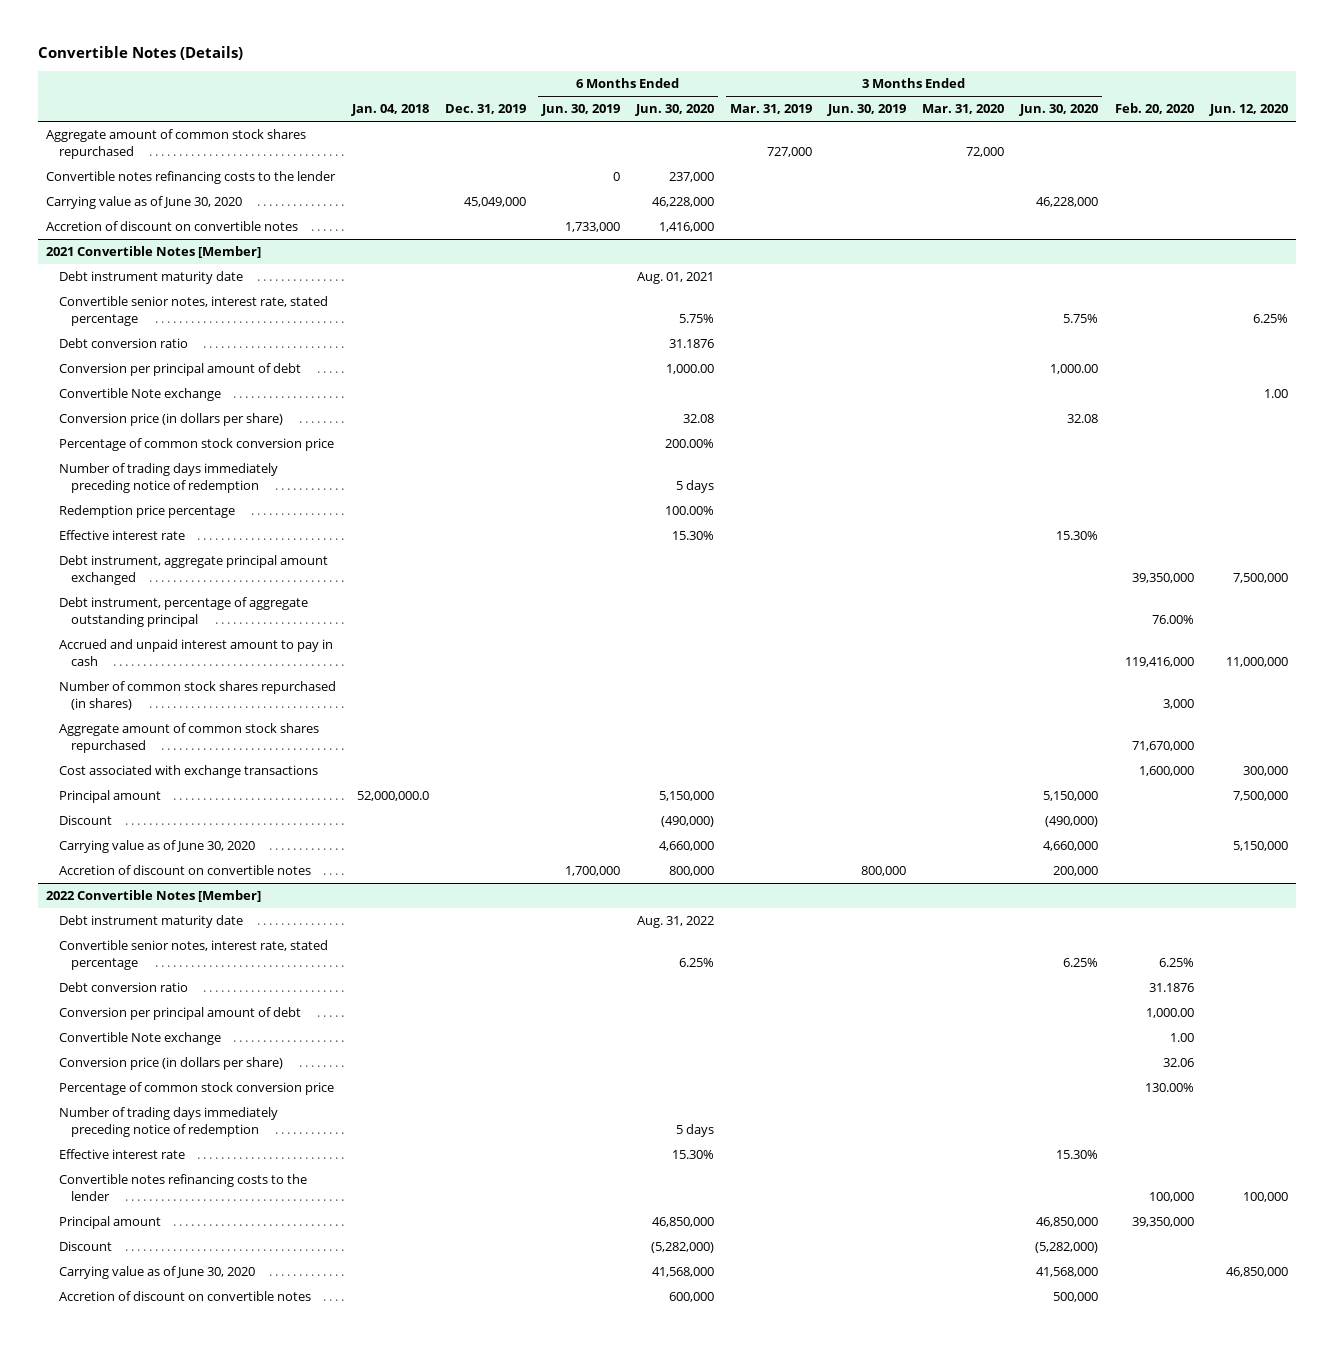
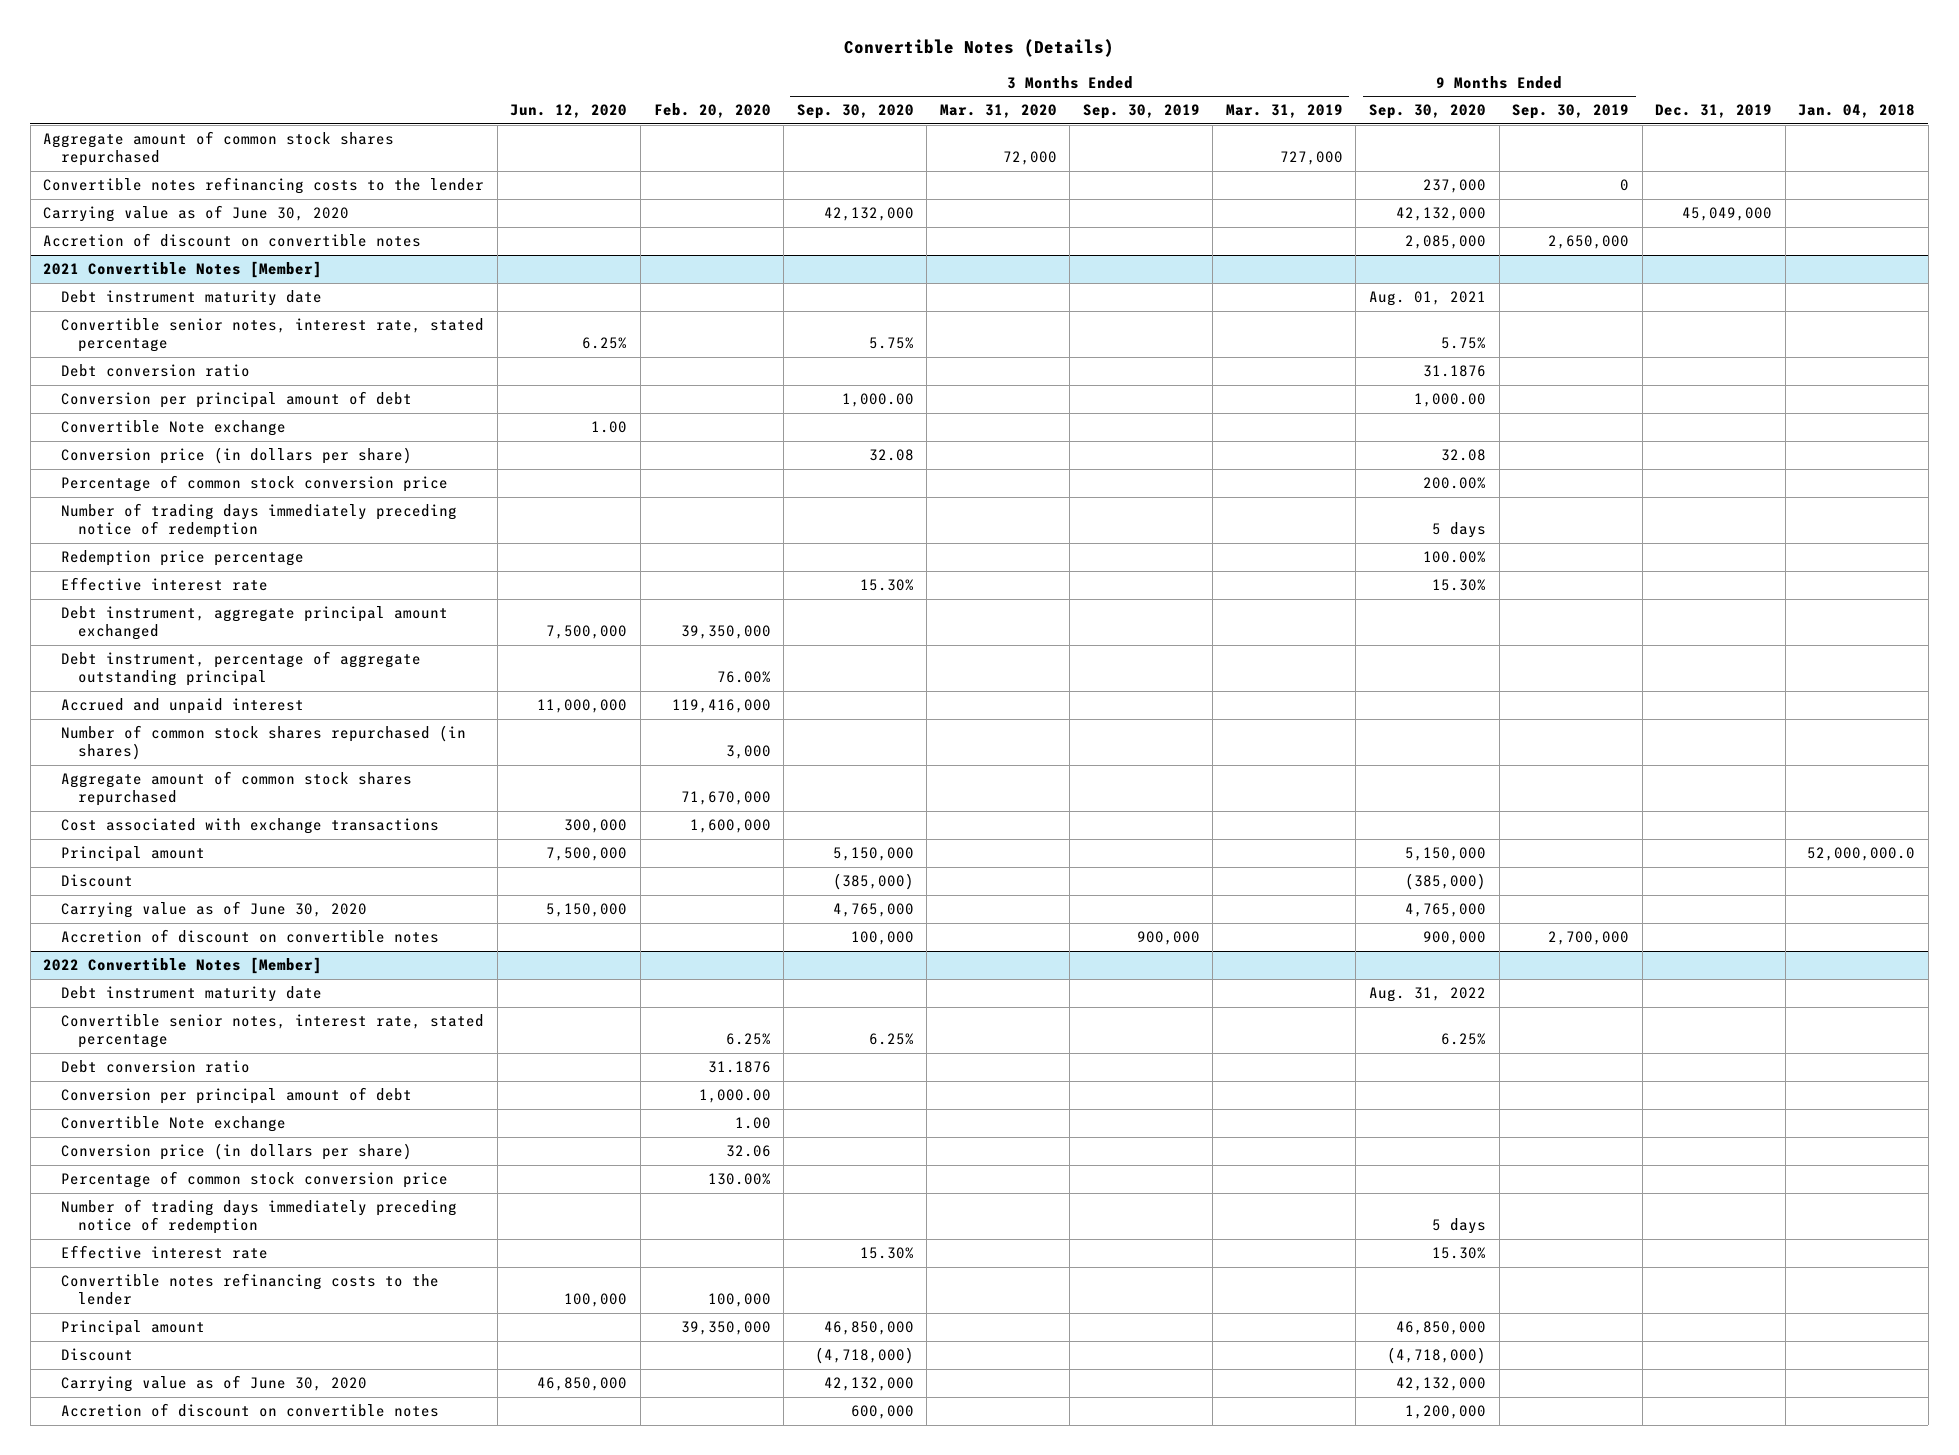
- | Jan. 04, 2018 | Dec. 31, 2019 | 6 Months Ended Jun. 30, 2019 | 6 Months Ended Jun. 30, 2020 | 3 Months Ended Mar. 31, 2019 | 3 Months Ended Jun. 30, 2019 | 3 Months Ended Mar. 31, 2020 | 3 Months Ended Jun. 30, 2020 | Feb. 20, 2020 | Jun. 12, 2020
+ | Jun. 12, 2020 | Feb. 20, 2020 | 3 Months Ended Sep. 30, 2020 | 3 Months Ended Mar. 31, 2020 | 3 Months Ended Sep. 30, 2019 | 3 Months Ended Mar. 31, 2019 | 9 Months Ended Sep. 30, 2020 | 9 Months Ended Sep. 30, 2019 | Dec. 31, 2019 | Jan. 04, 2018
@ 2021 Convertible Notes [Member]
- Accrued and unpaid interest amount to pay in cash | | | | | | | | | 119,416,000 | 11,000,000
+ Accrued and unpaid interest | 11,000,000 | 119,416,000 | | | | | | | |

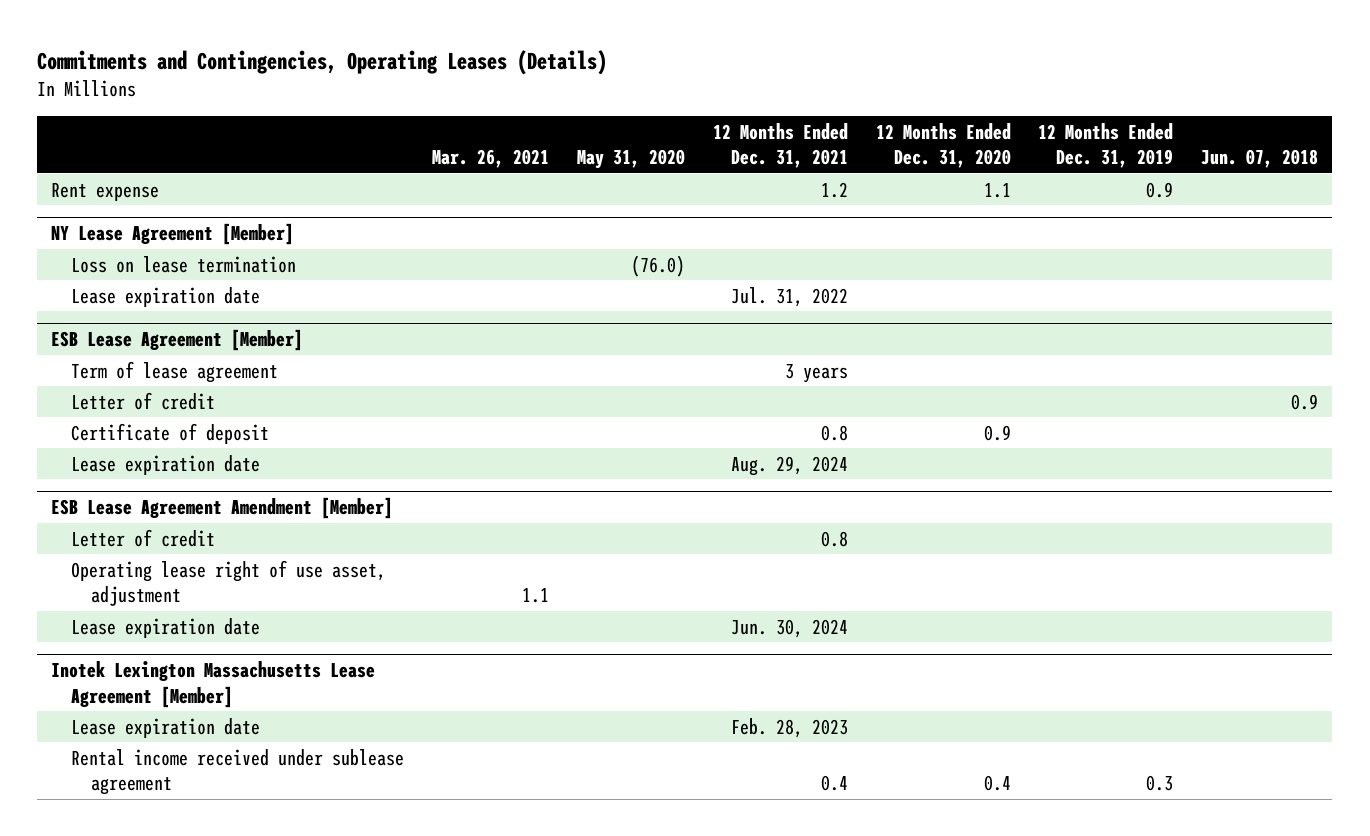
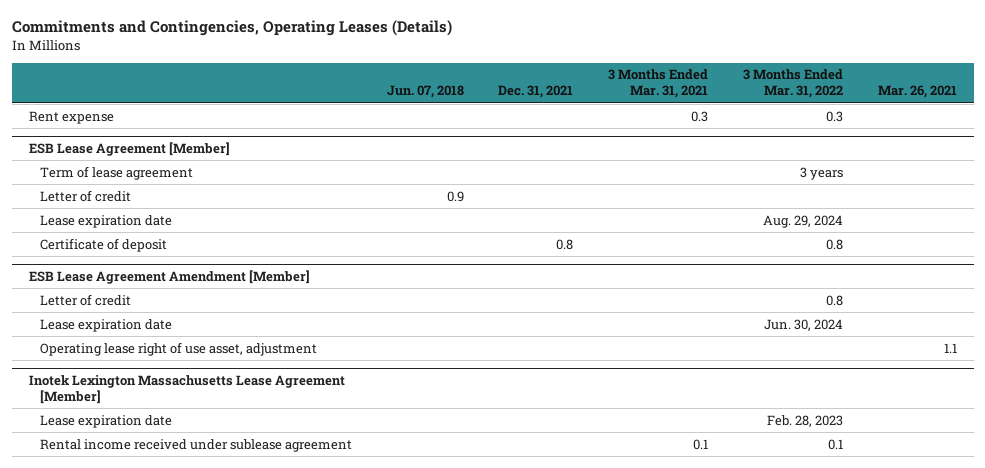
- | Mar. 26, 2021 | May 31, 2020 | 12 Months Ended Dec. 31, 2021 | 12 Months Ended Dec. 31, 2020 | 12 Months Ended Dec. 31, 2019 | Jun. 07, 2018
+ | Jun. 07, 2018 | Dec. 31, 2021 | 3 Months Ended Mar. 31, 2021 | 3 Months Ended Mar. 31, 2022 | Mar. 26, 2021
- NY Lease Agreement [Member]
- Loss on lease termination | | (76.0) | | | |
- Lease expiration date | | | Jul. 31, 2022 | | |
@ ESB Lease Agreement [Member]
moved down: Certificate of deposit | | 0.8 | | 0.8 |
@ ESB Lease Agreement Amendment [Member]
moved down: Operating lease right of use asset, adjustment | | | | | 1.1

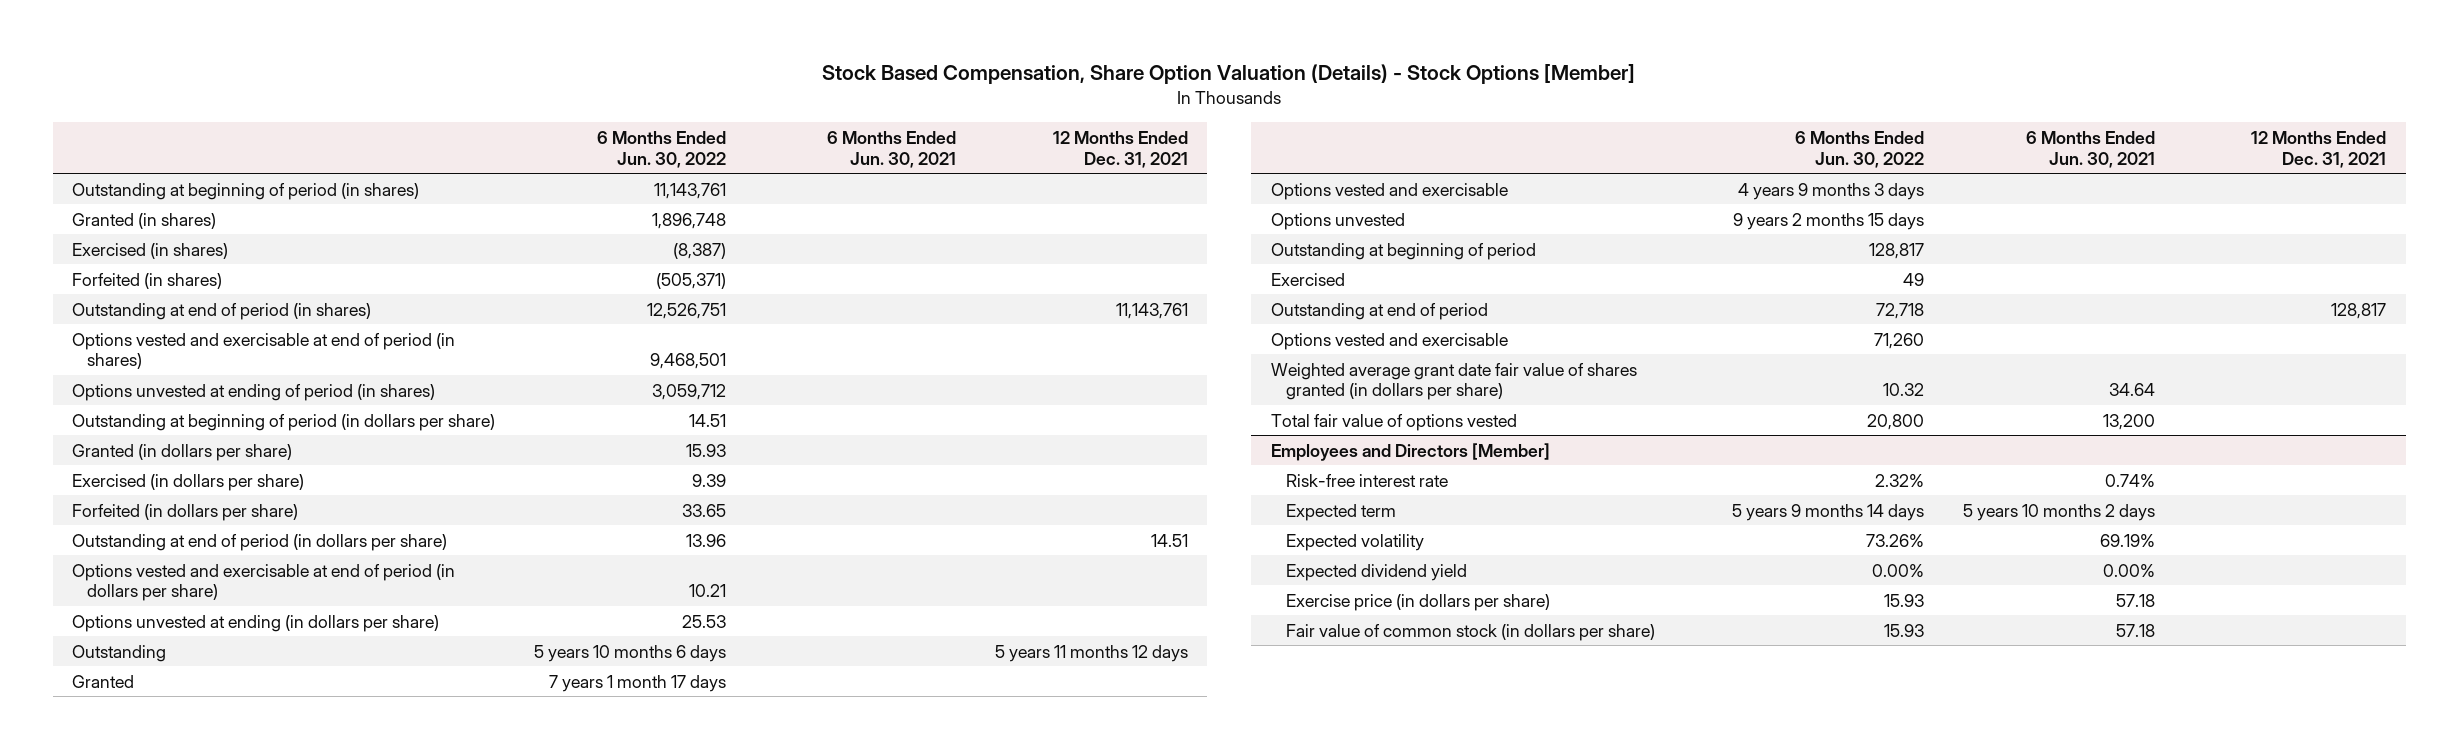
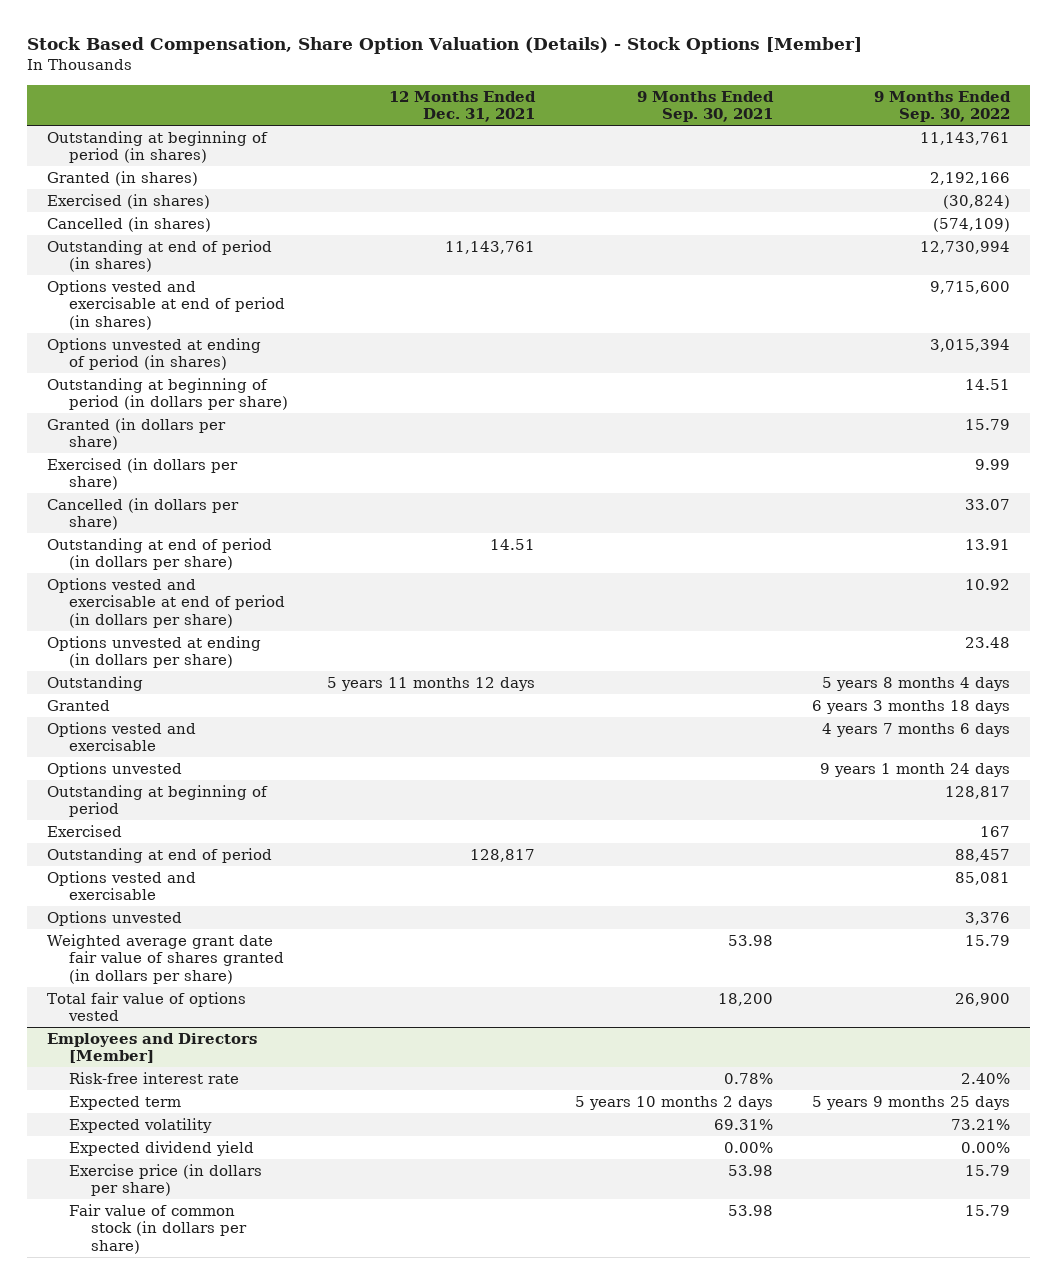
- | 6 Months Ended Jun. 30, 2022 | 6 Months Ended Jun. 30, 2021 | 12 Months Ended Dec. 31, 2021
+ | 12 Months Ended Dec. 31, 2021 | 9 Months Ended Sep. 30, 2021 | 9 Months Ended Sep. 30, 2022
- Forfeited (in shares) | (505,371) | |
+ Cancelled (in shares) | | | (574,109)
- Forfeited (in dollars per share) | 33.65 | |
+ Cancelled (in dollars per share) | | | 33.07
+ Options unvested | | | 3,376

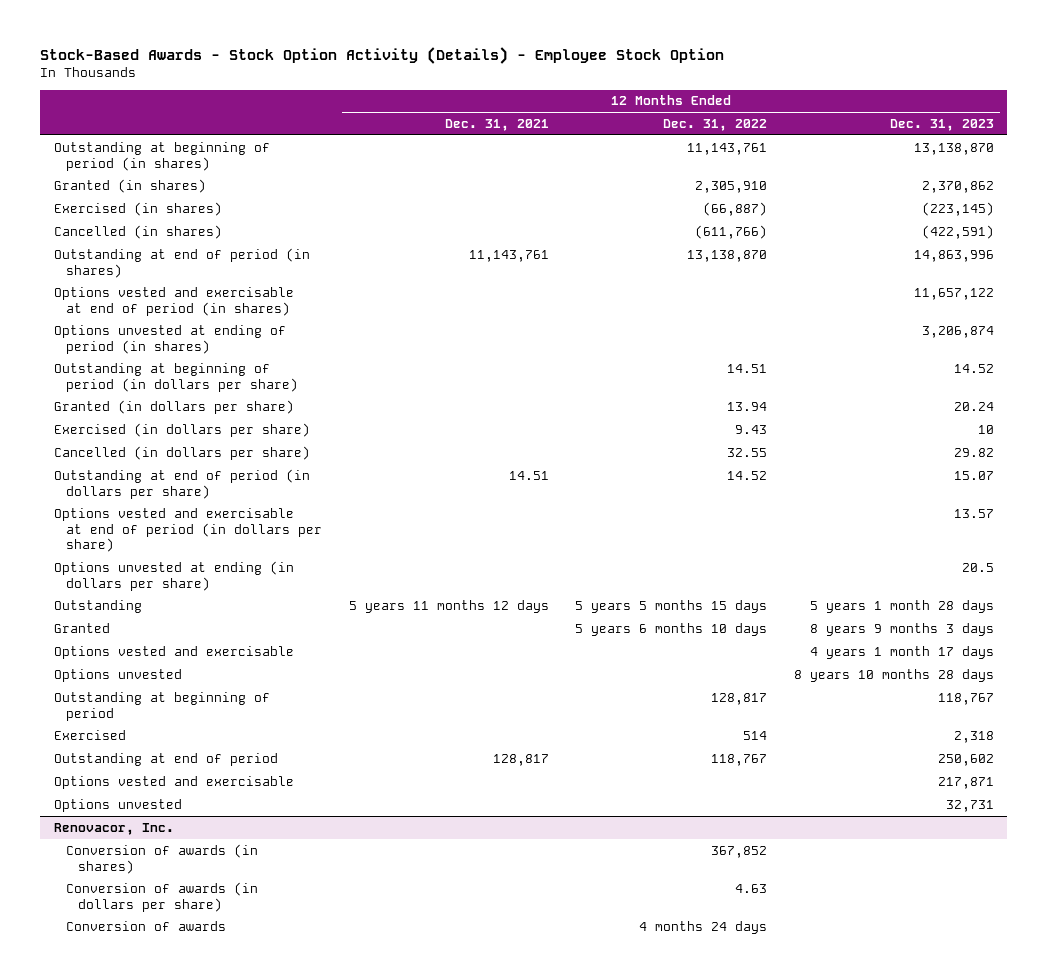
- Stock Based Compensation, Share Option Valuation (Details) - Stock Options [Member]
+ Stock-Based Awards - Stock Option Activity (Details) - Employee Stock Option
- | 12 Months Ended Dec. 31, 2021 | 9 Months Ended Sep. 30, 2021 | 9 Months Ended Sep. 30, 2022
+ | 12 Months Ended Dec. 31, 2021 | 12 Months Ended Dec. 31, 2022 | 12 Months Ended Dec. 31, 2023
- Weighted average grant date fair value of shares granted (in dollars per share) | | 53.98 | 15.79
- Total fair value of options vested | | 18,200 | 26,900
- Employees and Directors [Member]
- Risk-free interest rate | | 0.78% | 2.40%
- Expected term | | 5 years 10 months 2 days | 5 years 9 months 25 days
- Expected volatility | | 69.31% | 73.21%
- Expected dividend yield | | 0.00% | 0.00%
- Exercise price (in dollars per share) | | 53.98 | 15.79
- Fair value of common stock (in dollars per share) | | 53.98 | 15.79
+ Renovacor, Inc.
+ Conversion of awards (in shares) | | 367,852 |
+ Conversion of awards (in dollars per share) | | 4.63 |
+ Conversion of awards | | 4 months 24 days |

